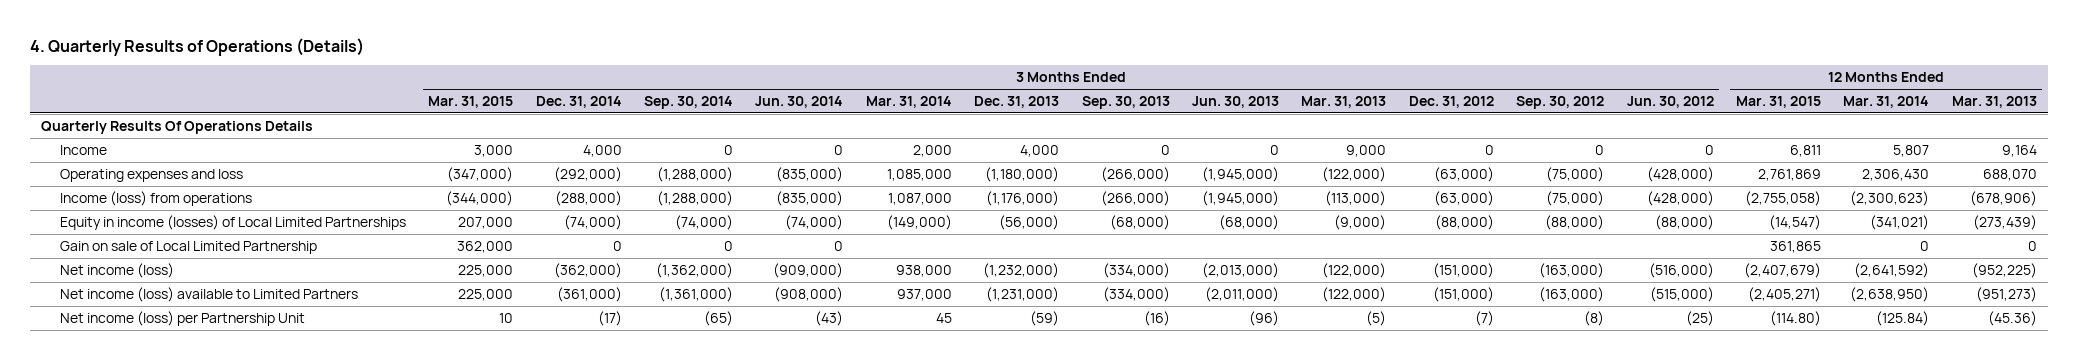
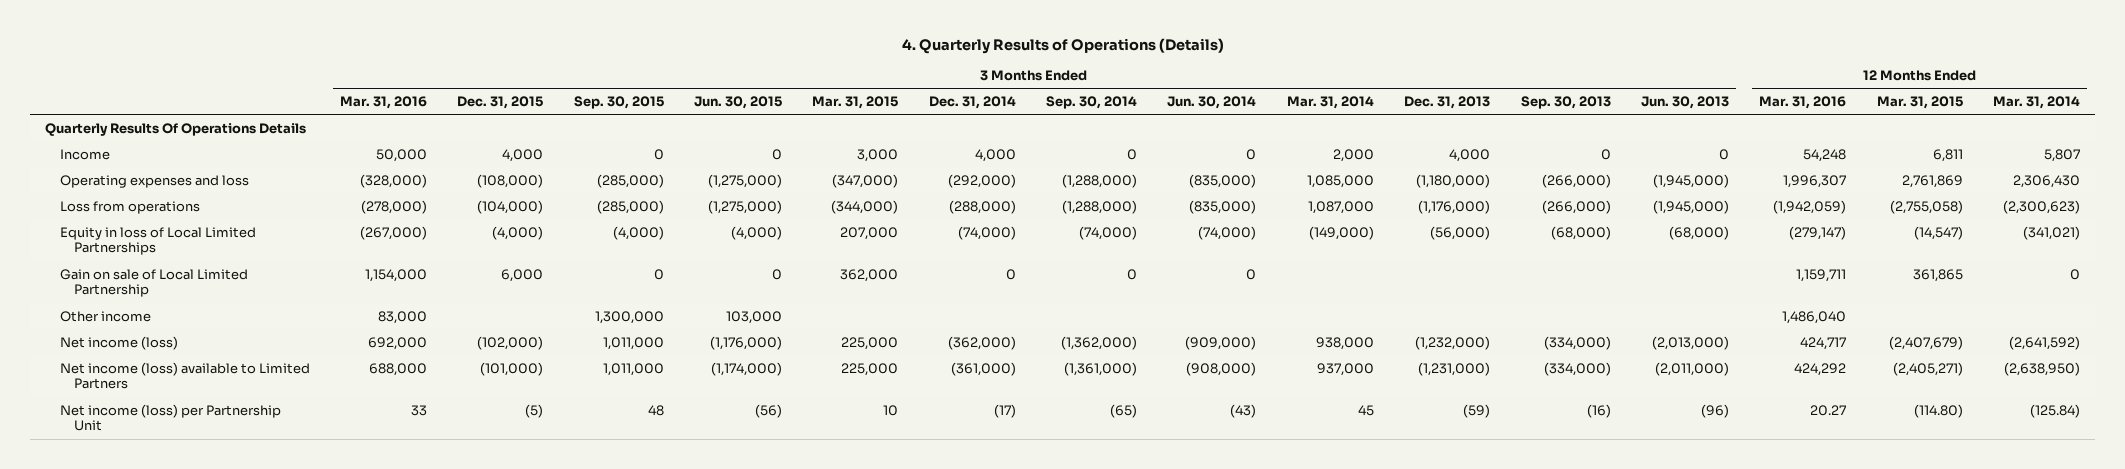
- | 3 Months Ended Mar. 31, 2015 | 3 Months Ended Dec. 31, 2014 | 3 Months Ended Sep. 30, 2014 | 3 Months Ended Jun. 30, 2014 | 3 Months Ended Mar. 31, 2014 | 3 Months Ended Dec. 31, 2013 | 3 Months Ended Sep. 30, 2013 | 3 Months Ended Jun. 30, 2013 | 3 Months Ended Mar. 31, 2013 | 3 Months Ended Dec. 31, 2012 | 3 Months Ended Sep. 30, 2012 | 3 Months Ended Jun. 30, 2012 | 12 Months Ended Mar. 31, 2015 | 12 Months Ended Mar. 31, 2014 | 12 Months Ended Mar. 31, 2013
+ | 3 Months Ended Mar. 31, 2016 | 3 Months Ended Dec. 31, 2015 | 3 Months Ended Sep. 30, 2015 | 3 Months Ended Jun. 30, 2015 | 3 Months Ended Mar. 31, 2015 | 3 Months Ended Dec. 31, 2014 | 3 Months Ended Sep. 30, 2014 | 3 Months Ended Jun. 30, 2014 | 3 Months Ended Mar. 31, 2014 | 3 Months Ended Dec. 31, 2013 | 3 Months Ended Sep. 30, 2013 | 3 Months Ended Jun. 30, 2013 | 12 Months Ended Mar. 31, 2016 | 12 Months Ended Mar. 31, 2015 | 12 Months Ended Mar. 31, 2014
- Income (loss) from operations | (344,000) | (288,000) | (1,288,000) | (835,000) | 1,087,000 | (1,176,000) | (266,000) | (1,945,000) | (113,000) | (63,000) | (75,000) | (428,000) | (2,755,058) | (2,300,623) | (678,906)
- Equity in income (losses) of Local Limited Partnerships | 207,000 | (74,000) | (74,000) | (74,000) | (149,000) | (56,000) | (68,000) | (68,000) | (9,000) | (88,000) | (88,000) | (88,000) | (14,547) | (341,021) | (273,439)
+ Loss from operations | (278,000) | (104,000) | (285,000) | (1,275,000) | (344,000) | (288,000) | (1,288,000) | (835,000) | 1,087,000 | (1,176,000) | (266,000) | (1,945,000) | (1,942,059) | (2,755,058) | (2,300,623)
+ Equity in loss of Local Limited Partnerships | (267,000) | (4,000) | (4,000) | (4,000) | 207,000 | (74,000) | (74,000) | (74,000) | (149,000) | (56,000) | (68,000) | (68,000) | (279,147) | (14,547) | (341,021)
+ Other income | 83,000 | | 1,300,000 | 103,000 | | | | | | | | | 1,486,040 | |

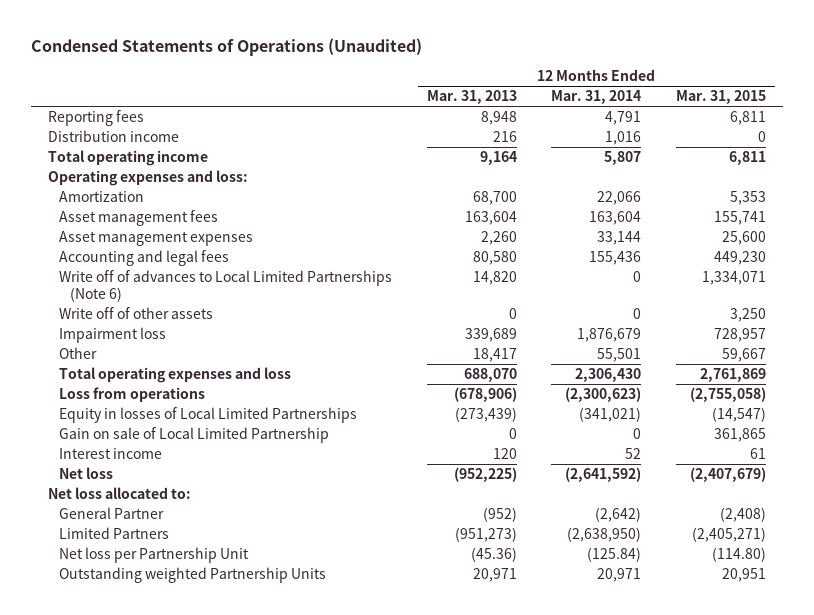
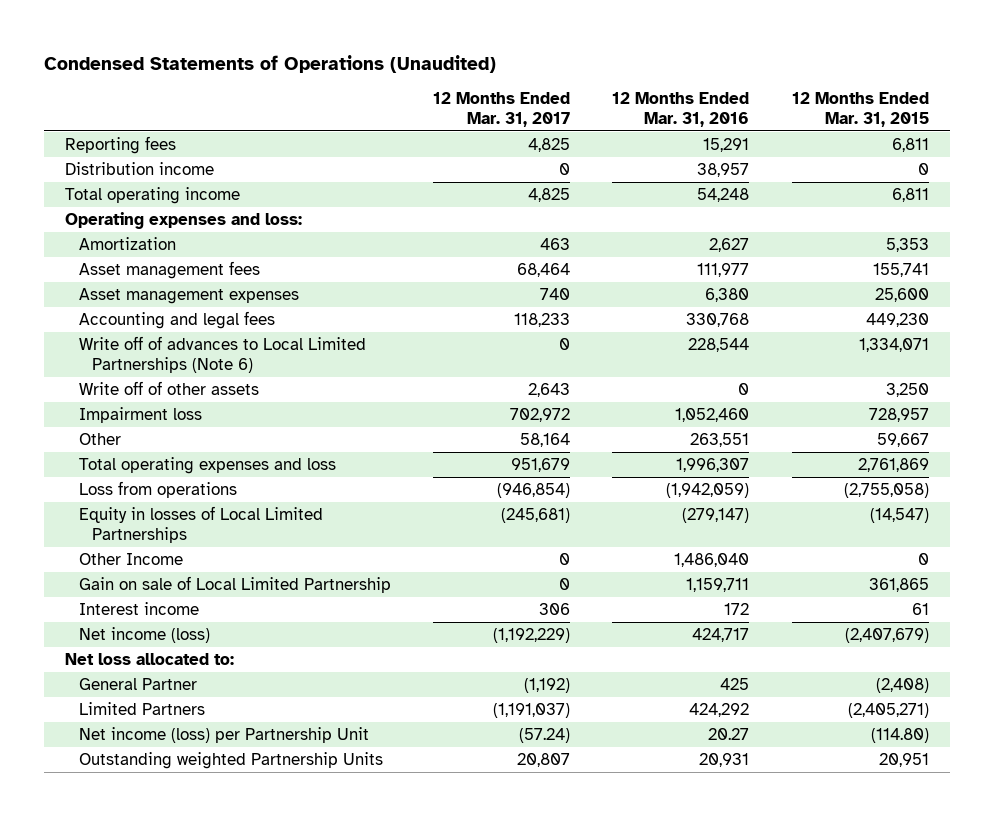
- | 12 Months Ended Mar. 31, 2013 | 12 Months Ended Mar. 31, 2014 | 12 Months Ended Mar. 31, 2015
+ | 12 Months Ended Mar. 31, 2017 | 12 Months Ended Mar. 31, 2016 | 12 Months Ended Mar. 31, 2015
+ Other Income | 0 | 1,486,040 | 0
- Net loss | (952,225) | (2,641,592) | (2,407,679)
+ Net income (loss) | (1,192,229) | 424,717 | (2,407,679)
- Net loss per Partnership Unit | (45.36) | (125.84) | (114.80)
+ Net income (loss) per Partnership Unit | (57.24) | 20.27 | (114.80)

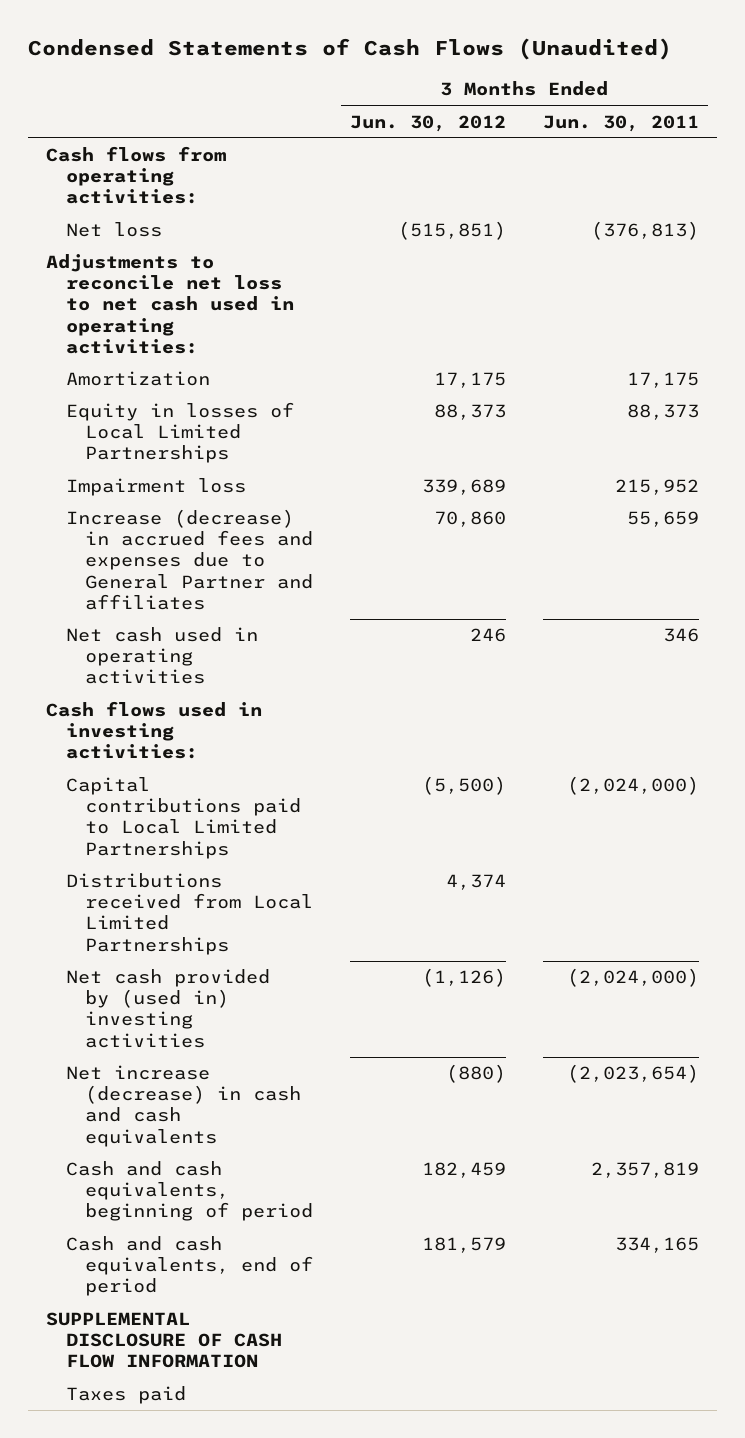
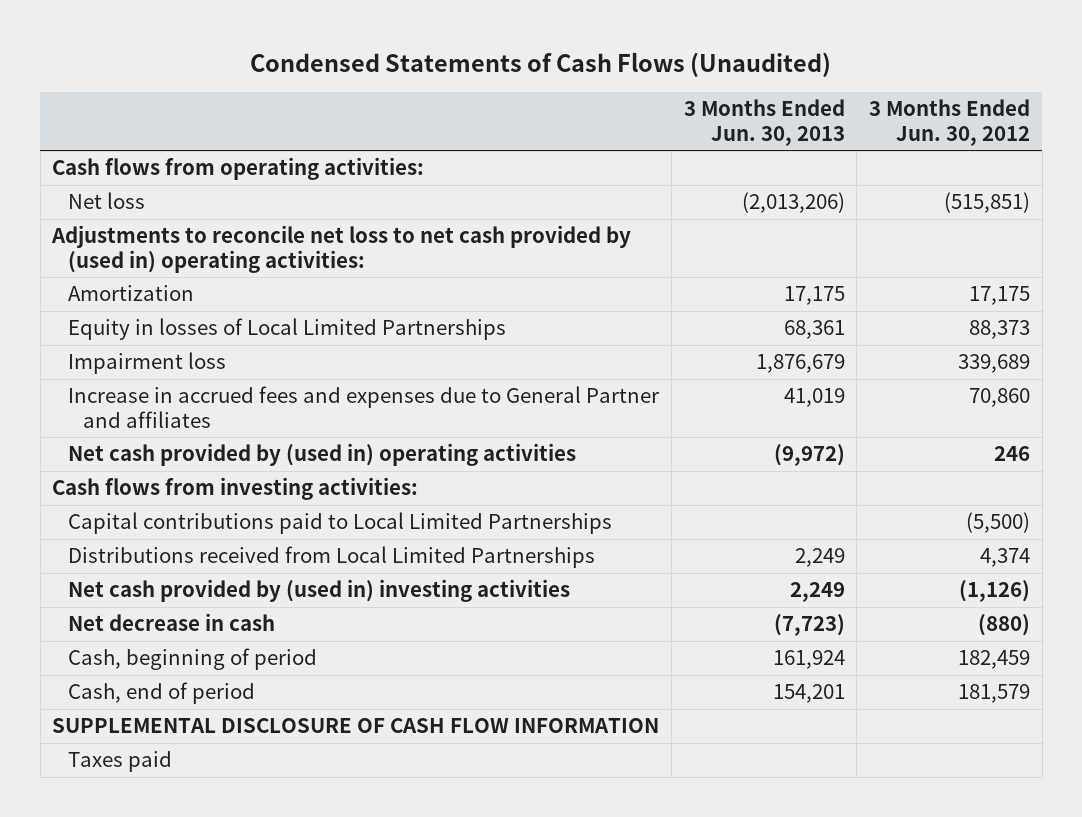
- | 3 Months Ended Jun. 30, 2012 | 3 Months Ended Jun. 30, 2011
+ | 3 Months Ended Jun. 30, 2013 | 3 Months Ended Jun. 30, 2012
- Adjustments to reconcile net loss to net cash used in operating activities:
+ Adjustments to reconcile net loss to net cash provided by (used in) operating activities:
- Increase (decrease) in accrued fees and expenses due to General Partner and affiliates | 70,860 | 55,659
- Net cash used in operating activities | 246 | 346
- Cash flows used in investing activities:
+ Increase in accrued fees and expenses due to General Partner and affiliates | 41,019 | 70,860
+ Net cash provided by (used in) operating activities | (9,972) | 246
+ Cash flows from investing activities:
- Net increase (decrease) in cash and cash equivalents | (880) | (2,023,654)
- Cash and cash equivalents, beginning of period | 182,459 | 2,357,819
- Cash and cash equivalents, end of period | 181,579 | 334,165
+ Net decrease in cash | (7,723) | (880)
+ Cash, beginning of period | 161,924 | 182,459
+ Cash, end of period | 154,201 | 181,579

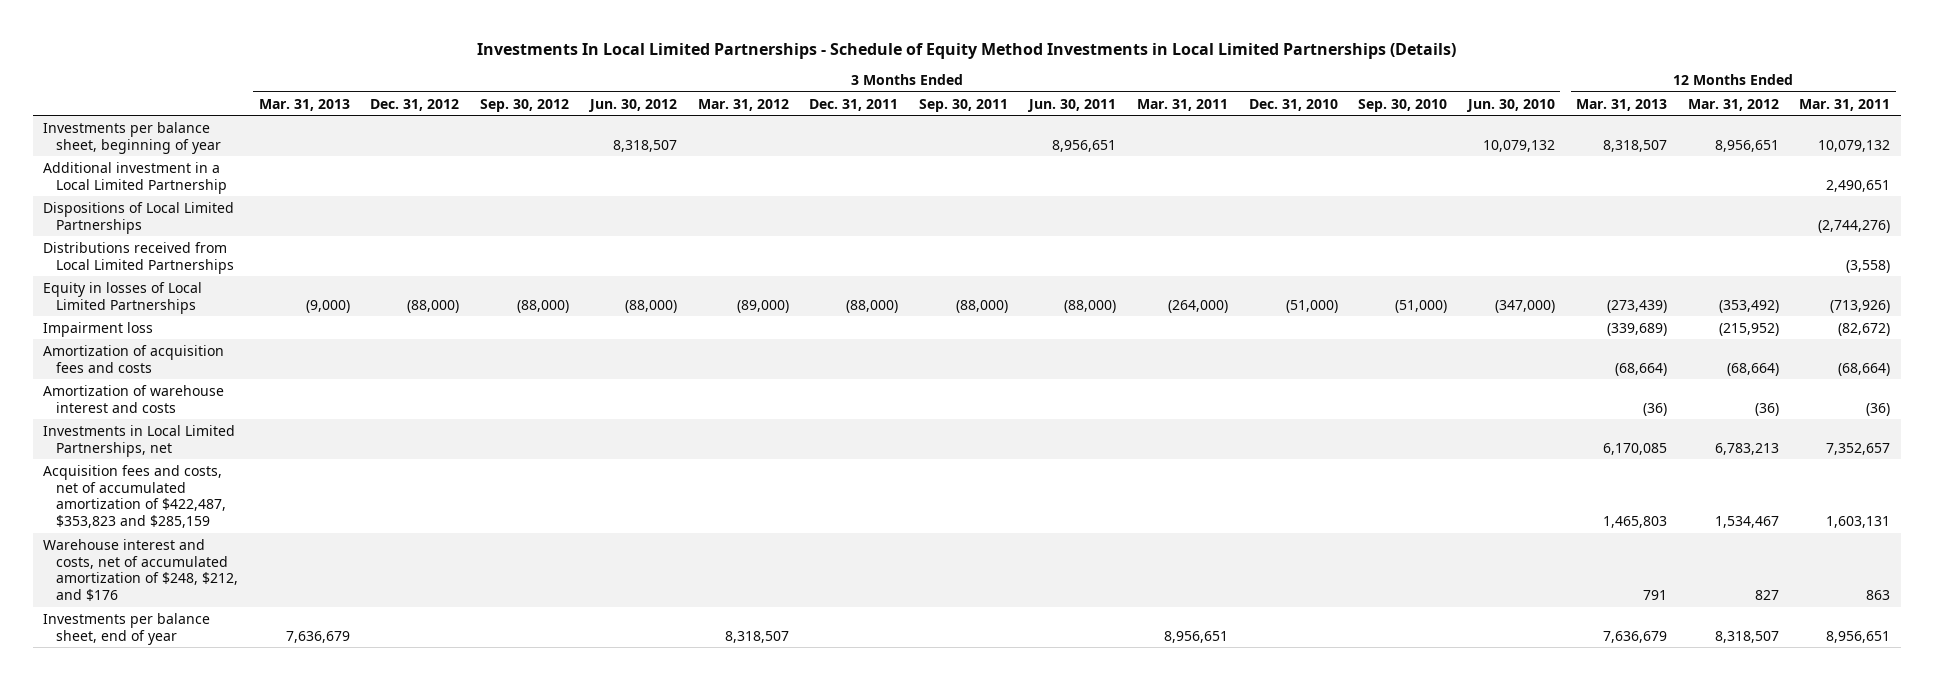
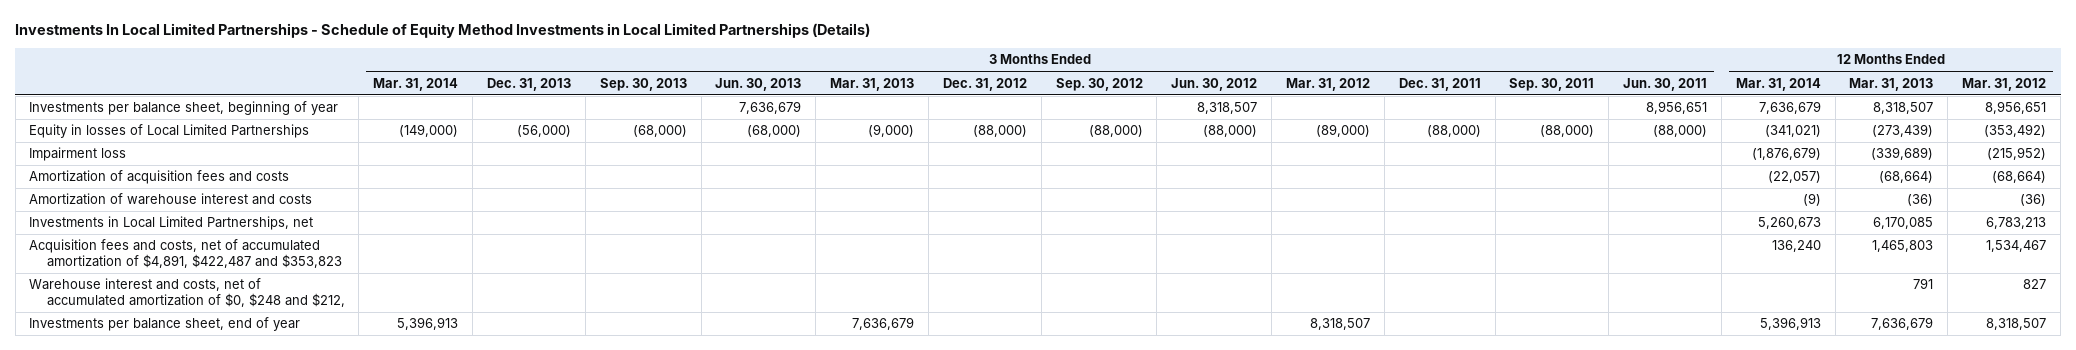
- | 3 Months Ended Mar. 31, 2013 | 3 Months Ended Dec. 31, 2012 | 3 Months Ended Sep. 30, 2012 | 3 Months Ended Jun. 30, 2012 | 3 Months Ended Mar. 31, 2012 | 3 Months Ended Dec. 31, 2011 | 3 Months Ended Sep. 30, 2011 | 3 Months Ended Jun. 30, 2011 | 3 Months Ended Mar. 31, 2011 | 3 Months Ended Dec. 31, 2010 | 3 Months Ended Sep. 30, 2010 | 3 Months Ended Jun. 30, 2010 | 12 Months Ended Mar. 31, 2013 | 12 Months Ended Mar. 31, 2012 | 12 Months Ended Mar. 31, 2011
+ | 3 Months Ended Mar. 31, 2014 | 3 Months Ended Dec. 31, 2013 | 3 Months Ended Sep. 30, 2013 | 3 Months Ended Jun. 30, 2013 | 3 Months Ended Mar. 31, 2013 | 3 Months Ended Dec. 31, 2012 | 3 Months Ended Sep. 30, 2012 | 3 Months Ended Jun. 30, 2012 | 3 Months Ended Mar. 31, 2012 | 3 Months Ended Dec. 31, 2011 | 3 Months Ended Sep. 30, 2011 | 3 Months Ended Jun. 30, 2011 | 12 Months Ended Mar. 31, 2014 | 12 Months Ended Mar. 31, 2013 | 12 Months Ended Mar. 31, 2012
- Additional investment in a Local Limited Partnership | | | | | | | | | | | | | | | 2,490,651
- Dispositions of Local Limited Partnerships | | | | | | | | | | | | | | | (2,744,276)
- Distributions received from Local Limited Partnerships | | | | | | | | | | | | | | | (3,558)
- Acquisition fees and costs, net of accumulated amortization of $422,487, $353,823 and $285,159 | | | | | | | | | | | | | 1,465,803 | 1,534,467 | 1,603,131
- Warehouse interest and costs, net of accumulated amortization of $248, $212, and $176 | | | | | | | | | | | | | 791 | 827 | 863
+ Acquisition fees and costs, net of accumulated amortization of $4,891, $422,487 and $353,823 | | | | | | | | | | | | | 136,240 | 1,465,803 | 1,534,467
+ Warehouse interest and costs, net of accumulated amortization of $0, $248 and $212, | | | | | | | | | | | | | | 791 | 827

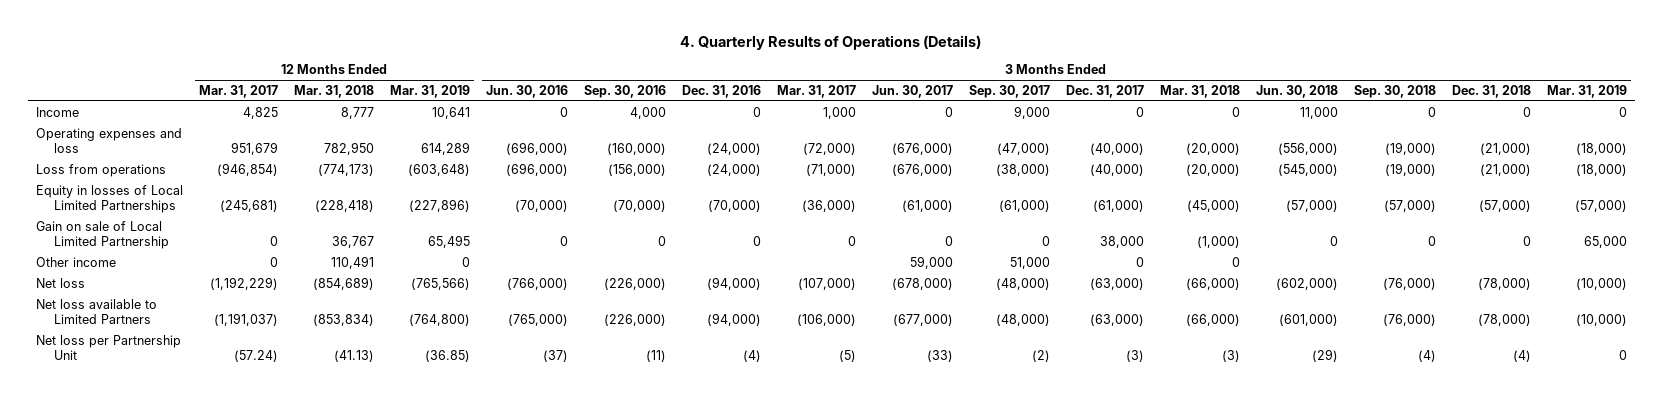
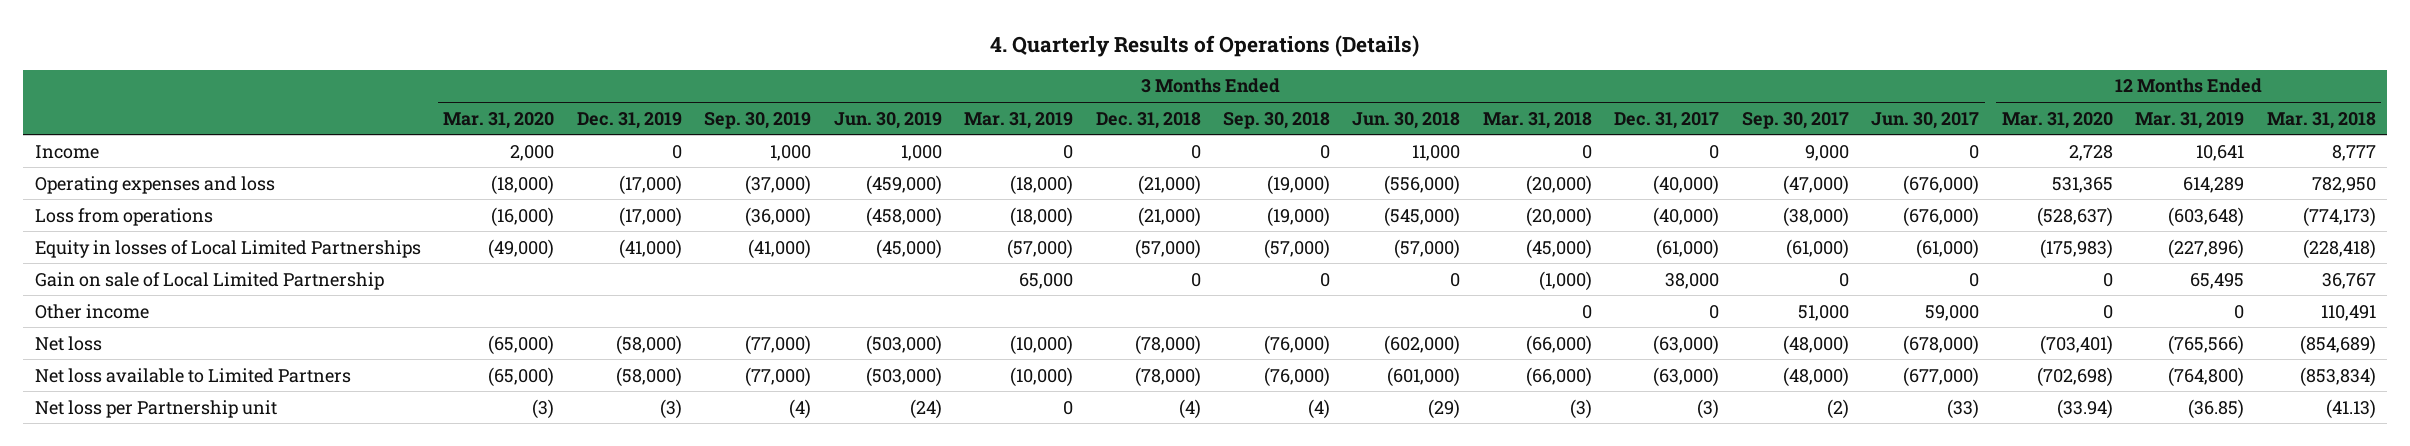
- | 12 Months Ended Mar. 31, 2017 | 12 Months Ended Mar. 31, 2018 | 12 Months Ended Mar. 31, 2019 | 3 Months Ended Jun. 30, 2016 | 3 Months Ended Sep. 30, 2016 | 3 Months Ended Dec. 31, 2016 | 3 Months Ended Mar. 31, 2017 | 3 Months Ended Jun. 30, 2017 | 3 Months Ended Sep. 30, 2017 | 3 Months Ended Dec. 31, 2017 | 3 Months Ended Mar. 31, 2018 | 3 Months Ended Jun. 30, 2018 | 3 Months Ended Sep. 30, 2018 | 3 Months Ended Dec. 31, 2018 | 3 Months Ended Mar. 31, 2019
+ | 3 Months Ended Mar. 31, 2020 | 3 Months Ended Dec. 31, 2019 | 3 Months Ended Sep. 30, 2019 | 3 Months Ended Jun. 30, 2019 | 3 Months Ended Mar. 31, 2019 | 3 Months Ended Dec. 31, 2018 | 3 Months Ended Sep. 30, 2018 | 3 Months Ended Jun. 30, 2018 | 3 Months Ended Mar. 31, 2018 | 3 Months Ended Dec. 31, 2017 | 3 Months Ended Sep. 30, 2017 | 3 Months Ended Jun. 30, 2017 | 12 Months Ended Mar. 31, 2020 | 12 Months Ended Mar. 31, 2019 | 12 Months Ended Mar. 31, 2018
- Net loss per Partnership Unit | (57.24) | (41.13) | (36.85) | (37) | (11) | (4) | (5) | (33) | (2) | (3) | (3) | (29) | (4) | (4) | 0
+ Net loss per Partnership unit | (3) | (3) | (4) | (24) | 0 | (4) | (4) | (29) | (3) | (3) | (2) | (33) | (33.94) | (36.85) | (41.13)

